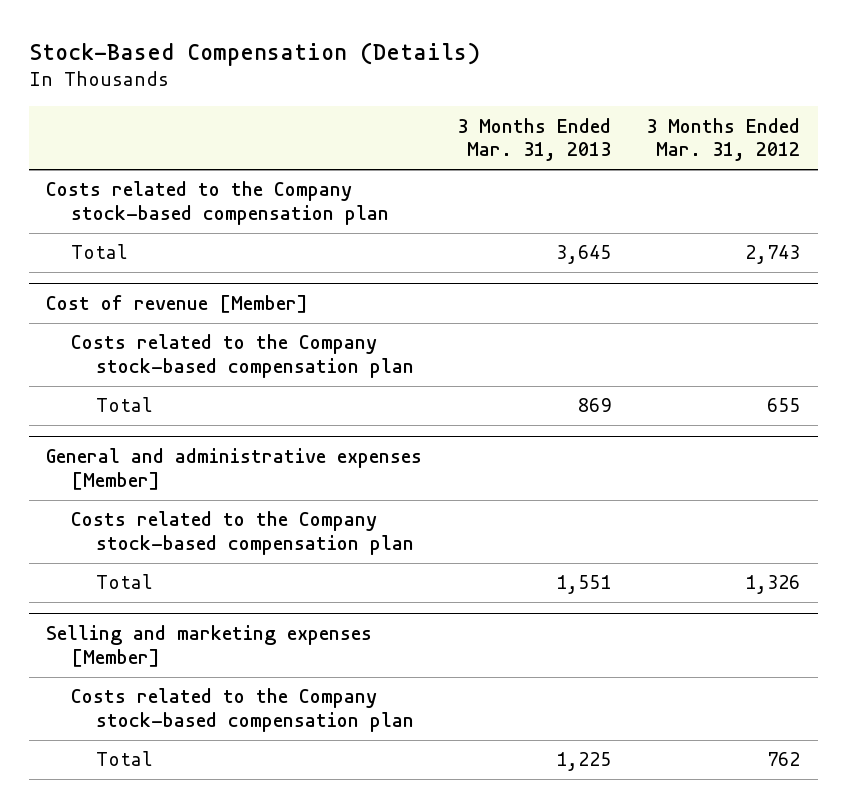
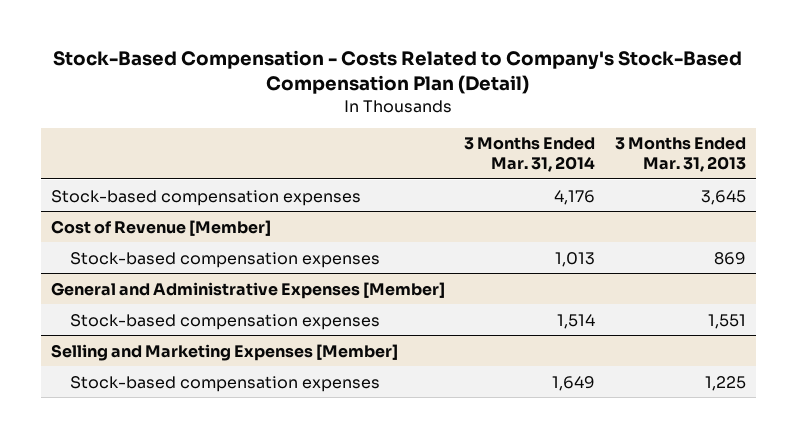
- Stock-Based Compensation (Details)
+ Stock-Based Compensation - Costs Related to Company's Stock-Based Compensation Plan (Detail)
- | 3 Months Ended Mar. 31, 2013 | 3 Months Ended Mar. 31, 2012
+ | 3 Months Ended Mar. 31, 2014 | 3 Months Ended Mar. 31, 2013
- Costs related to the Company stock-based compensation plan
- Total | 3,645 | 2,743
- Cost of revenue [Member]
- Costs related to the Company stock-based compensation plan
- Total | 869 | 655
- General and administrative expenses [Member]
- Costs related to the Company stock-based compensation plan
- Total | 1,551 | 1,326
- Selling and marketing expenses [Member]
- Costs related to the Company stock-based compensation plan
- Total | 1,225 | 762
+ Stock-based compensation expenses | 4,176 | 3,645
+ Cost of Revenue [Member]
+ Stock-based compensation expenses | 1,013 | 869
+ General and Administrative Expenses [Member]
+ Stock-based compensation expenses | 1,514 | 1,551
+ Selling and Marketing Expenses [Member]
+ Stock-based compensation expenses | 1,649 | 1,225

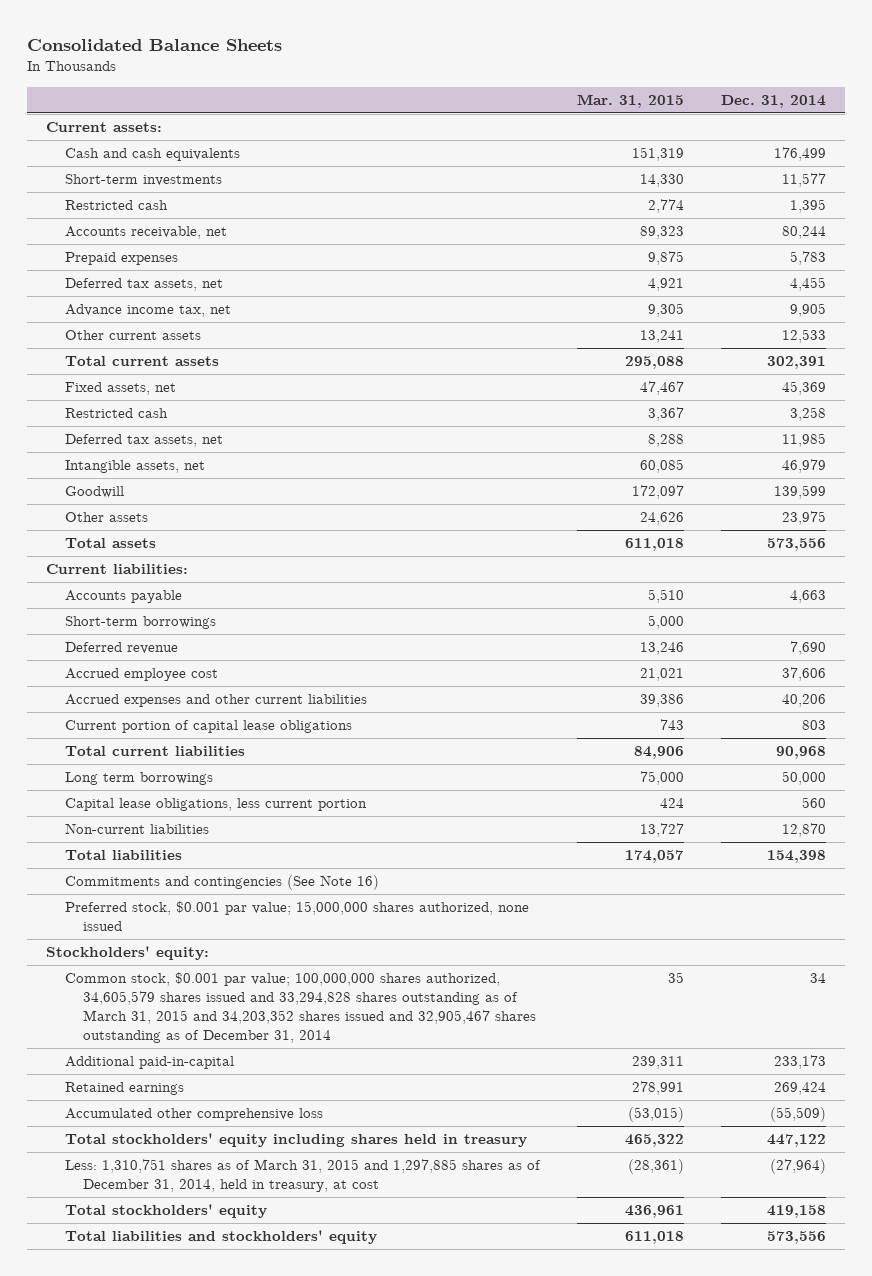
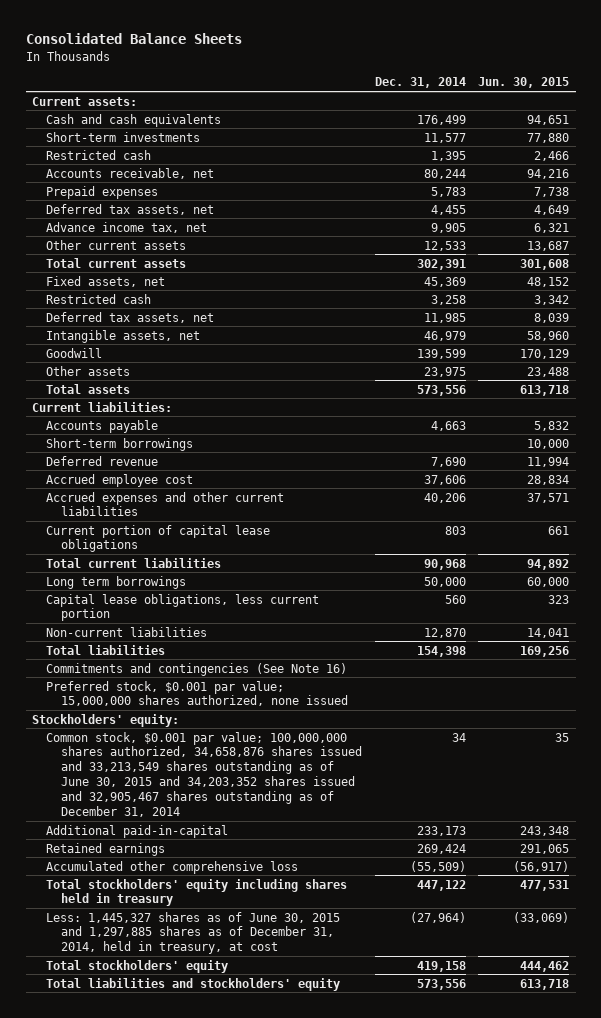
- | Mar. 31, 2015 | Dec. 31, 2014
+ | Dec. 31, 2014 | Jun. 30, 2015
- Common stock, $0.001 par value; 100,000,000 shares authorized, 34,605,579 shares issued and 33,294,828 shares outstanding as of March 31, 2015 and 34,203,352 shares issued and 32,905,467 shares outstanding as of December 31, 2014 | 35 | 34
+ Common stock, $0.001 par value; 100,000,000 shares authorized, 34,658,876 shares issued and 33,213,549 shares outstanding as of June 30, 2015 and 34,203,352 shares issued and 32,905,467 shares outstanding as of December 31, 2014 | 34 | 35
- Less: 1,310,751 shares as of March 31, 2015 and 1,297,885 shares as of December 31, 2014, held in treasury, at cost | (28,361) | (27,964)
+ Less: 1,445,327 shares as of June 30, 2015 and 1,297,885 shares as of December 31, 2014, held in treasury, at cost | (27,964) | (33,069)

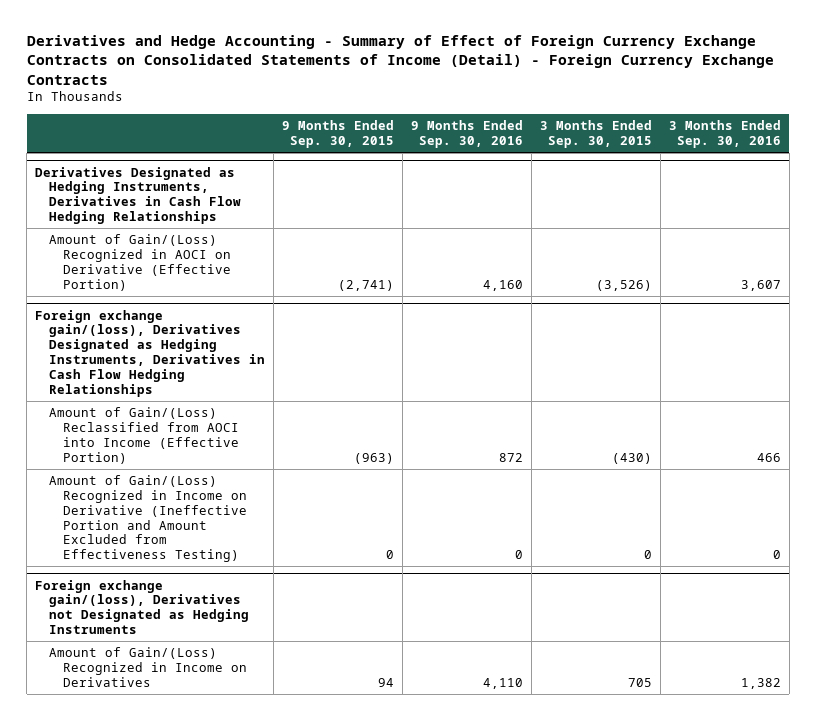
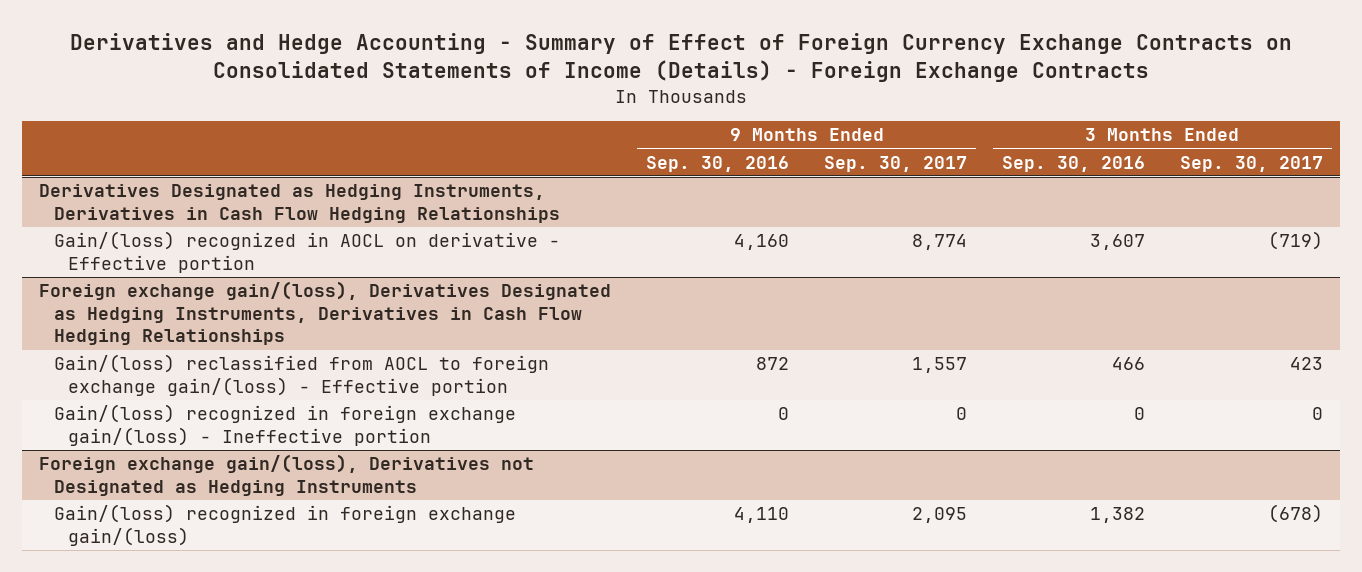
- Derivatives and Hedge Accounting - Summary of Effect of Foreign Currency Exchange Contracts on Consolidated Statements of Income (Detail) - Foreign Currency Exchange Contracts
+ Derivatives and Hedge Accounting - Summary of Effect of Foreign Currency Exchange Contracts on Consolidated Statements of Income (Details) - Foreign Exchange Contracts
- | 9 Months Ended Sep. 30, 2015 | 9 Months Ended Sep. 30, 2016 | 3 Months Ended Sep. 30, 2015 | 3 Months Ended Sep. 30, 2016
+ | 9 Months Ended Sep. 30, 2016 | 9 Months Ended Sep. 30, 2017 | 3 Months Ended Sep. 30, 2016 | 3 Months Ended Sep. 30, 2017
@ Derivatives Designated as Hedging Instruments, Derivatives in Cash Flow Hedging Relationships
- Amount of Gain/(Loss) Recognized in AOCI on Derivative (Effective Portion) | (2,741) | 4,160 | (3,526) | 3,607
+ Gain/(loss) recognized in AOCL on derivative - Effective portion | 4,160 | 8,774 | 3,607 | (719)
@ Foreign exchange gain/(loss), Derivatives Designated as Hedging Instruments, Derivatives in Cash Flow Hedging Relationships
- Amount of Gain/(Loss) Reclassified from AOCI into Income (Effective Portion) | (963) | 872 | (430) | 466
- Amount of Gain/(Loss) Recognized in Income on Derivative (Ineffective Portion and Amount Excluded from Effectiveness Testing) | 0 | 0 | 0 | 0
+ Gain/(loss) reclassified from AOCL to foreign exchange gain/(loss) - Effective portion | 872 | 1,557 | 466 | 423
+ Gain/(loss) recognized in foreign exchange gain/(loss) - Ineffective portion | 0 | 0 | 0 | 0
@ Foreign exchange gain/(loss), Derivatives not Designated as Hedging Instruments
- Amount of Gain/(Loss) Recognized in Income on Derivatives | 94 | 4,110 | 705 | 1,382
+ Gain/(loss) recognized in foreign exchange gain/(loss) | 4,110 | 2,095 | 1,382 | (678)

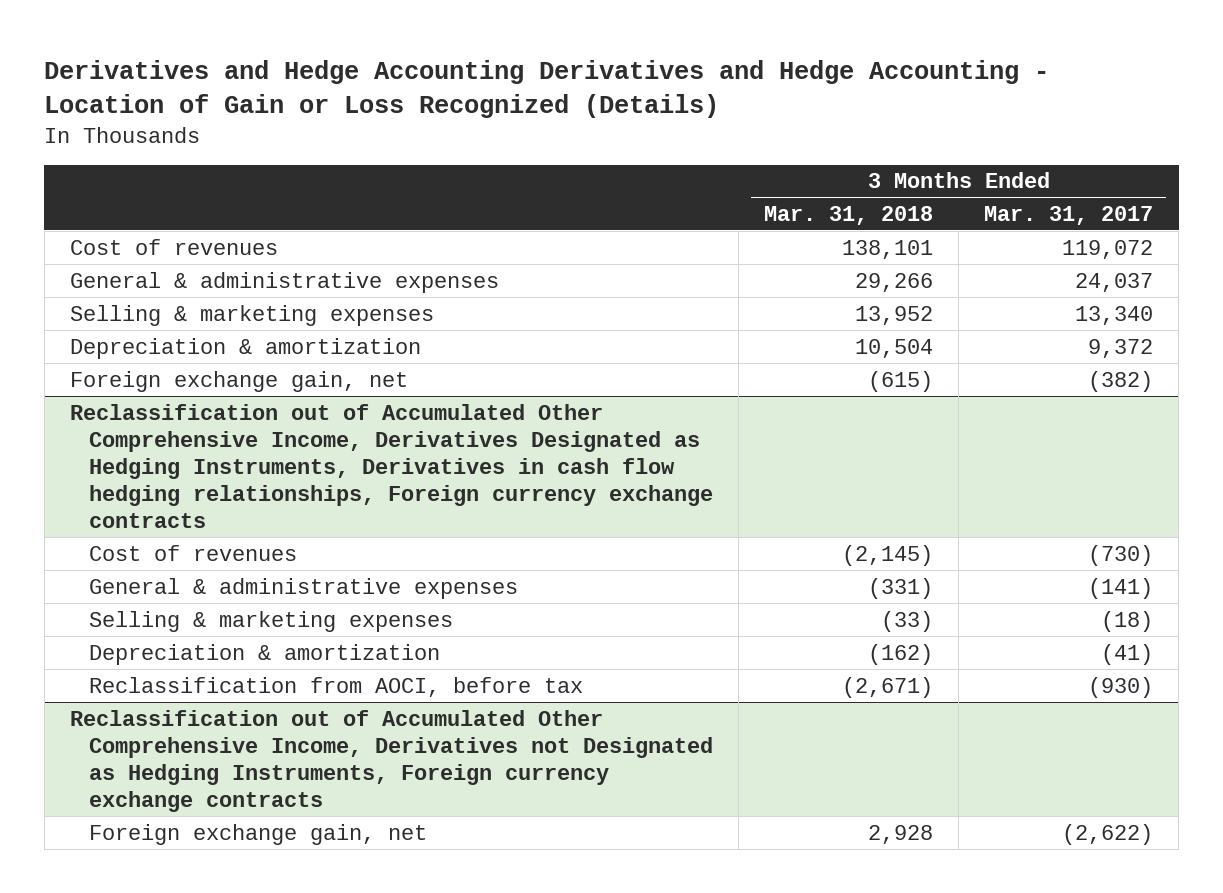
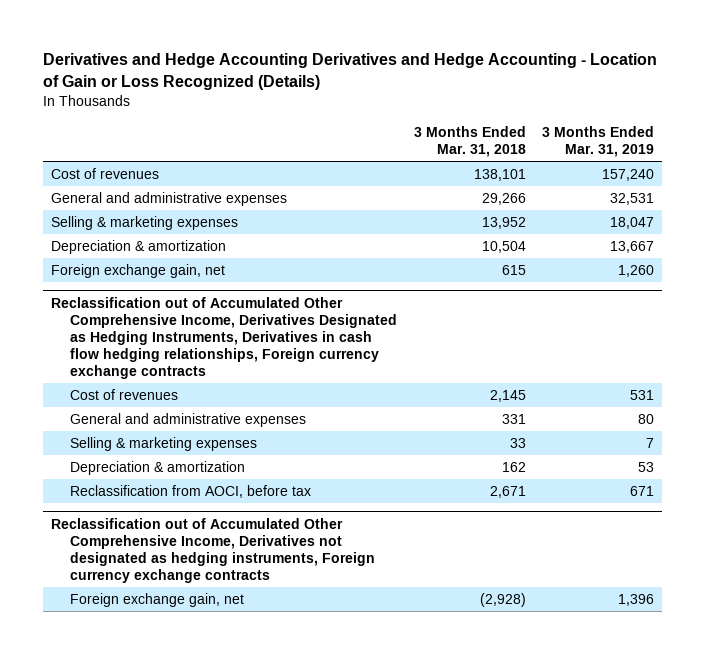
- | 3 Months Ended Mar. 31, 2018 | 3 Months Ended Mar. 31, 2017
+ | 3 Months Ended Mar. 31, 2018 | 3 Months Ended Mar. 31, 2019
- General & administrative expenses | 29,266 | 24,037
+ General and administrative expenses | 29,266 | 32,531
- Foreign exchange gain, net | (615) | (382)
+ Foreign exchange gain, net | 615 | 1,260
@ Reclassification out of Accumulated Other Comprehensive Income, Derivatives Designated as Hedging Instruments, Derivatives in cash flow hedging relationships, Foreign currency exchange contracts
- Cost of revenues | (2,145) | (730)
- General & administrative expenses | (331) | (141)
- Selling & marketing expenses | (33) | (18)
- Depreciation & amortization | (162) | (41)
- Reclassification from AOCI, before tax | (2,671) | (930)
- Reclassification out of Accumulated Other Comprehensive Income, Derivatives not Designated as Hedging Instruments, Foreign currency exchange contracts
- Foreign exchange gain, net | 2,928 | (2,622)
@ Reclassification out of Accumulated Other Comprehensive Income, Derivatives Designated as Hedging Instruments, Derivatives in cash flow hedging relationships, Foreign currency exchange contracts
+ Cost of revenues | 2,145 | 531
+ General and administrative expenses | 331 | 80
+ Selling & marketing expenses | 33 | 7
+ Depreciation & amortization | 162 | 53
+ Reclassification from AOCI, before tax | 2,671 | 671
+ Reclassification out of Accumulated Other Comprehensive Income, Derivatives not designated as hedging instruments, Foreign currency exchange contracts
+ Foreign exchange gain, net | (2,928) | 1,396

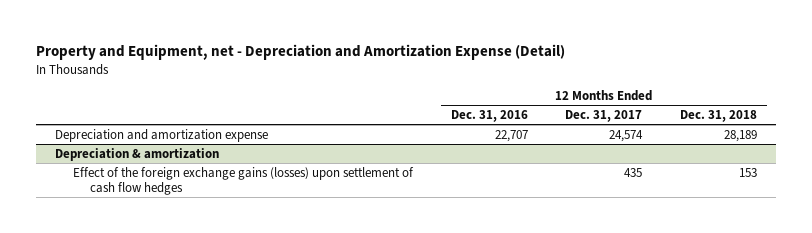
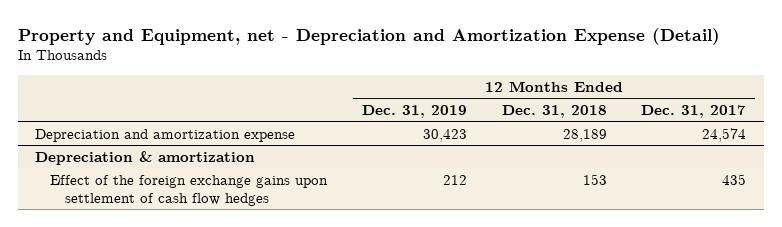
- | 12 Months Ended Dec. 31, 2016 | 12 Months Ended Dec. 31, 2017 | 12 Months Ended Dec. 31, 2018
+ | 12 Months Ended Dec. 31, 2019 | 12 Months Ended Dec. 31, 2018 | 12 Months Ended Dec. 31, 2017
@ Depreciation & amortization
- Effect of the foreign exchange gains (losses) upon settlement of cash flow hedges | | 435 | 153
+ Effect of the foreign exchange gains upon settlement of cash flow hedges | 212 | 153 | 435

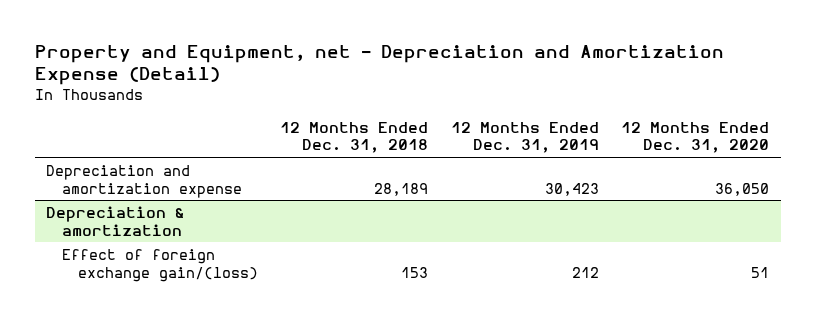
- | 12 Months Ended Dec. 31, 2019 | 12 Months Ended Dec. 31, 2018 | 12 Months Ended Dec. 31, 2017
+ | 12 Months Ended Dec. 31, 2018 | 12 Months Ended Dec. 31, 2019 | 12 Months Ended Dec. 31, 2020
@ Depreciation & amortization
- Effect of the foreign exchange gains upon settlement of cash flow hedges | 212 | 153 | 435
+ Effect of foreign exchange gain/(loss) | 153 | 212 | 51

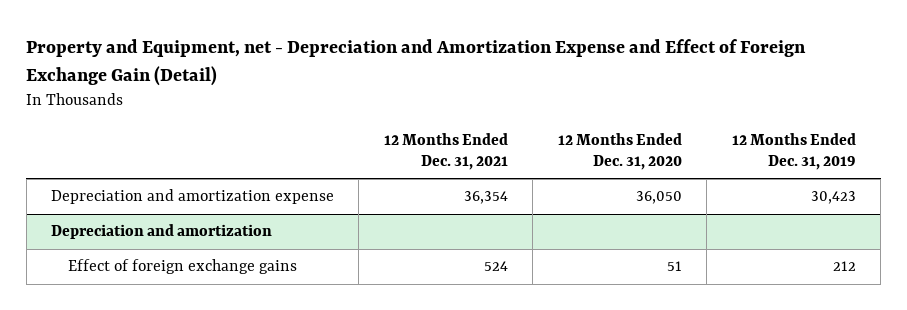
- Property and Equipment, net - Depreciation and Amortization Expense (Detail)
+ Property and Equipment, net - Depreciation and Amortization Expense and Effect of Foreign Exchange Gain (Detail)
- | 12 Months Ended Dec. 31, 2018 | 12 Months Ended Dec. 31, 2019 | 12 Months Ended Dec. 31, 2020
+ | 12 Months Ended Dec. 31, 2021 | 12 Months Ended Dec. 31, 2020 | 12 Months Ended Dec. 31, 2019
- Depreciation & amortization
- Effect of foreign exchange gain/(loss) | 153 | 212 | 51
+ Depreciation and amortization
+ Effect of foreign exchange gains | 524 | 51 | 212

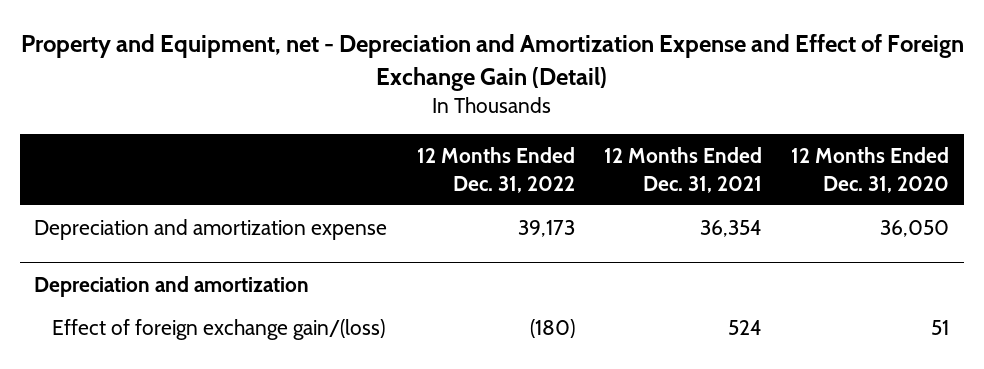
- | 12 Months Ended Dec. 31, 2021 | 12 Months Ended Dec. 31, 2020 | 12 Months Ended Dec. 31, 2019
+ | 12 Months Ended Dec. 31, 2022 | 12 Months Ended Dec. 31, 2021 | 12 Months Ended Dec. 31, 2020
@ Depreciation and amortization
- Effect of foreign exchange gains | 524 | 51 | 212
+ Effect of foreign exchange gain/(loss) | (180) | 524 | 51

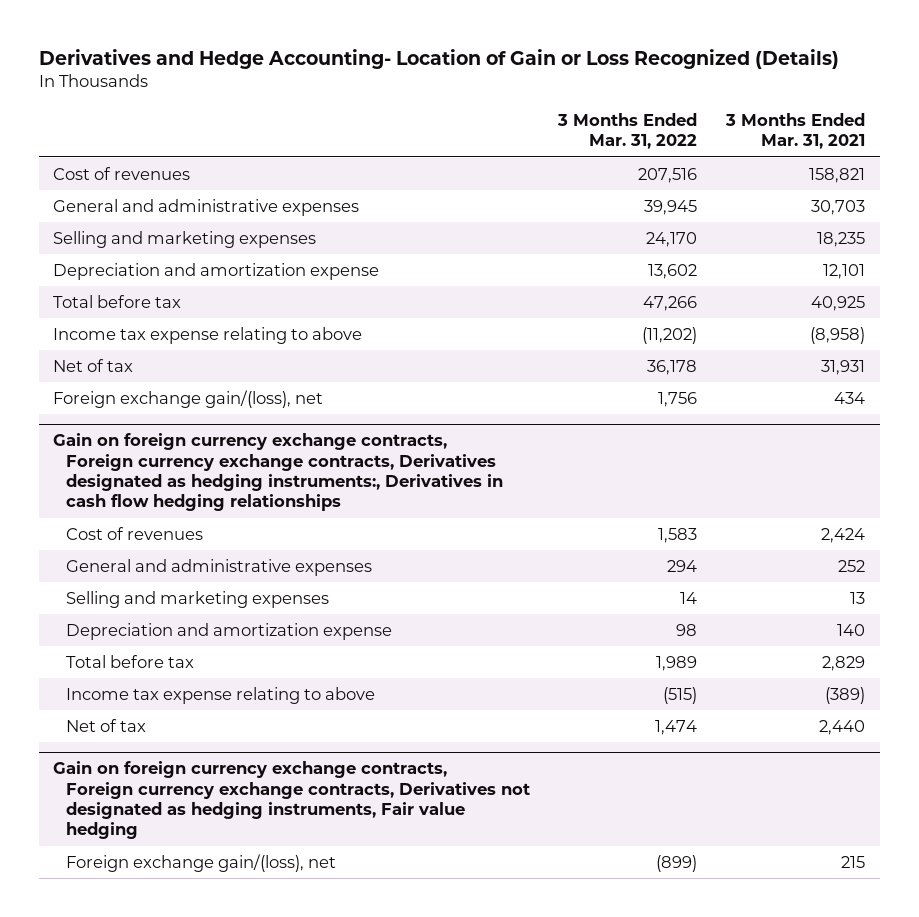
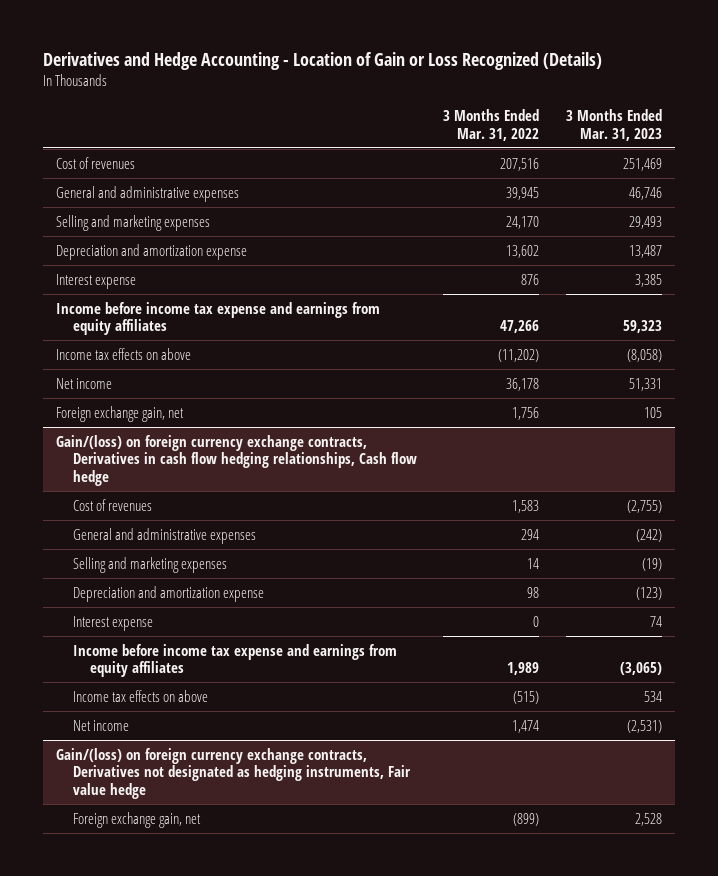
- Derivatives and Hedge Accounting- Location of Gain or Loss Recognized (Details)
+ Derivatives and Hedge Accounting - Location of Gain or Loss Recognized (Details)
- | 3 Months Ended Mar. 31, 2022 | 3 Months Ended Mar. 31, 2021
+ | 3 Months Ended Mar. 31, 2022 | 3 Months Ended Mar. 31, 2023
- Total before tax | 47,266 | 40,925
- Income tax expense relating to above | (11,202) | (8,958)
- Net of tax | 36,178 | 31,931
- Foreign exchange gain/(loss), net | 1,756 | 434
- Gain on foreign currency exchange contracts, Foreign currency exchange contracts, Derivatives designated as hedging instruments:, Derivatives in cash flow hedging relationships
+ Interest expense | 876 | 3,385
+ Income before income tax expense and earnings from equity affiliates | 47,266 | 59,323
+ Income tax effects on above | (11,202) | (8,058)
+ Net income | 36,178 | 51,331
+ Foreign exchange gain, net | 1,756 | 105
+ Gain/(loss) on foreign currency exchange contracts, Derivatives in cash flow hedging relationships, Cash flow hedge
- Total before tax | 1,989 | 2,829
- Income tax expense relating to above | (515) | (389)
- Net of tax | 1,474 | 2,440
- Gain on foreign currency exchange contracts, Foreign currency exchange contracts, Derivatives not designated as hedging instruments, Fair value hedging
- Foreign exchange gain/(loss), net | (899) | 215
+ Interest expense | 0 | 74
+ Income before income tax expense and earnings from equity affiliates | 1,989 | (3,065)
+ Income tax effects on above | (515) | 534
+ Net income | 1,474 | (2,531)
+ Gain/(loss) on foreign currency exchange contracts, Derivatives not designated as hedging instruments, Fair value hedge
+ Foreign exchange gain, net | (899) | 2,528

